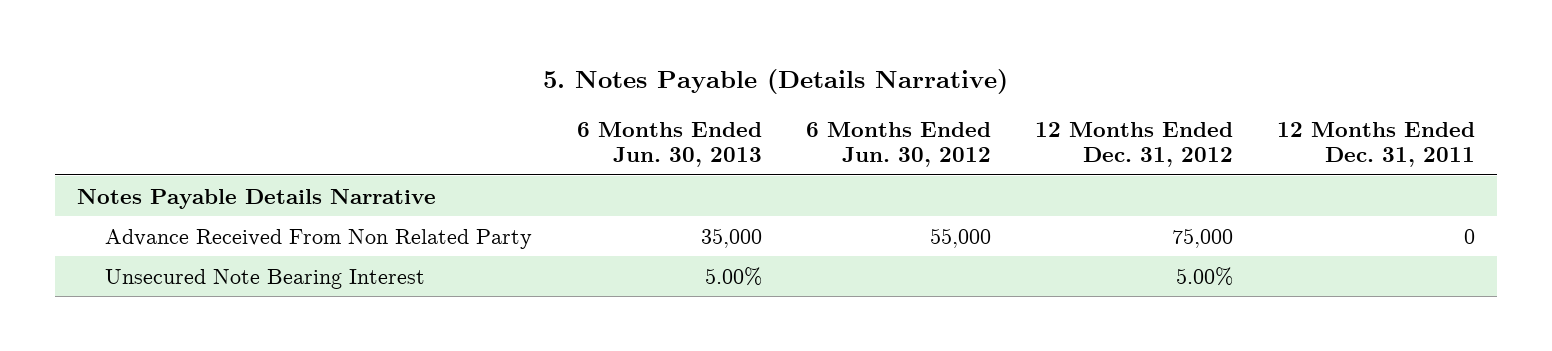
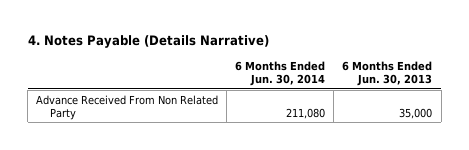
- 5. Notes Payable (Details Narrative)
+ 4. Notes Payable (Details Narrative)
- | 6 Months Ended Jun. 30, 2013 | 6 Months Ended Jun. 30, 2012 | 12 Months Ended Dec. 31, 2012 | 12 Months Ended Dec. 31, 2011
+ | 6 Months Ended Jun. 30, 2014 | 6 Months Ended Jun. 30, 2013
- Notes Payable Details Narrative
- Unsecured Note Bearing Interest | 5.00% | | 5.00% |

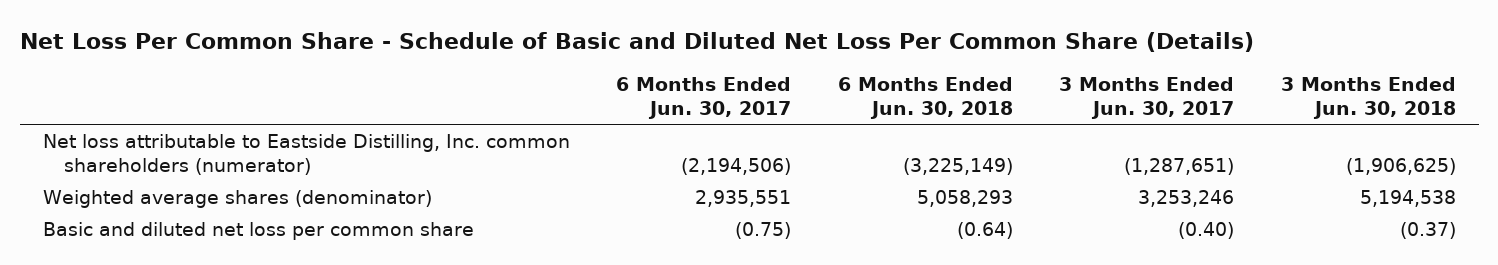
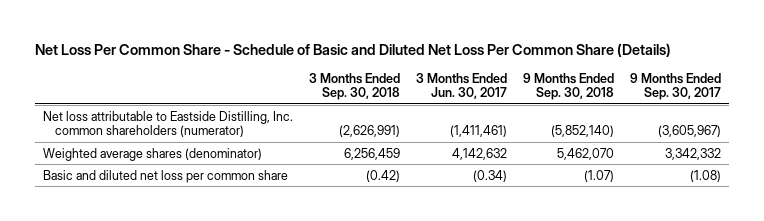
- | 6 Months Ended Jun. 30, 2017 | 6 Months Ended Jun. 30, 2018 | 3 Months Ended Jun. 30, 2017 | 3 Months Ended Jun. 30, 2018
+ | 3 Months Ended Sep. 30, 2018 | 3 Months Ended Jun. 30, 2017 | 9 Months Ended Sep. 30, 2018 | 9 Months Ended Sep. 30, 2017
- Net loss attributable to Eastside Distilling, Inc. common shareholders (numerator) | (2,194,506) | (3,225,149) | (1,287,651) | (1,906,625)
- Weighted average shares (denominator) | 2,935,551 | 5,058,293 | 3,253,246 | 5,194,538
- Basic and diluted net loss per common share | (0.75) | (0.64) | (0.40) | (0.37)
+ Net loss attributable to Eastside Distilling, Inc. common shareholders (numerator) | (2,626,991) | (1,411,461) | (5,852,140) | (3,605,967)
+ Weighted average shares (denominator) | 6,256,459 | 4,142,632 | 5,462,070 | 3,342,332
+ Basic and diluted net loss per common share | (0.42) | (0.34) | (1.07) | (1.08)

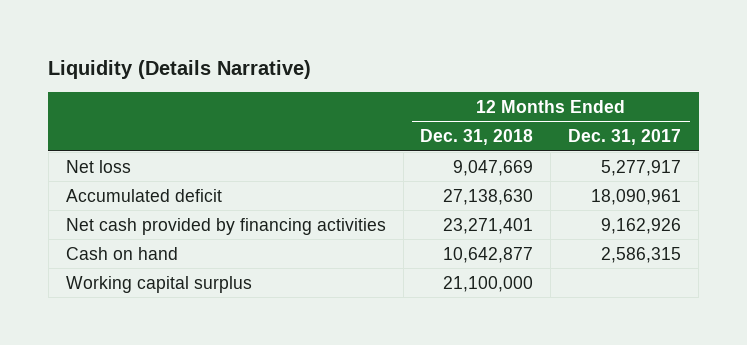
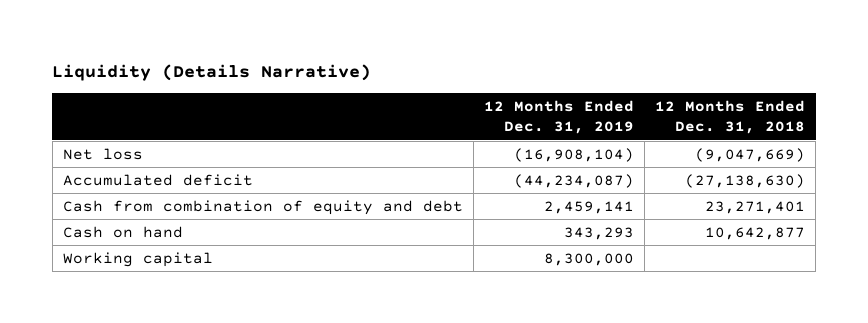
- | 12 Months Ended Dec. 31, 2018 | 12 Months Ended Dec. 31, 2017
+ | 12 Months Ended Dec. 31, 2019 | 12 Months Ended Dec. 31, 2018
- Net loss | 9,047,669 | 5,277,917
- Accumulated deficit | 27,138,630 | 18,090,961
- Net cash provided by financing activities | 23,271,401 | 9,162,926
+ Net loss | (16,908,104) | (9,047,669)
+ Accumulated deficit | (44,234,087) | (27,138,630)
+ Cash from combination of equity and debt | 2,459,141 | 23,271,401
- Working capital surplus | 21,100,000 |
+ Working capital | 8,300,000 |

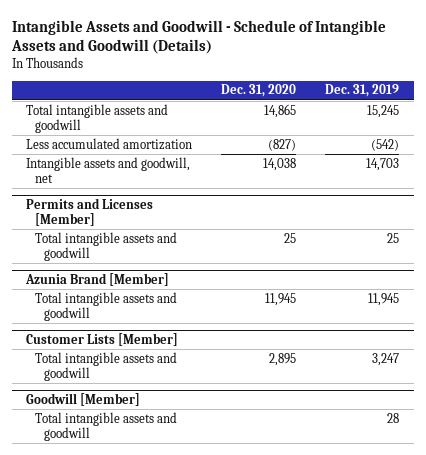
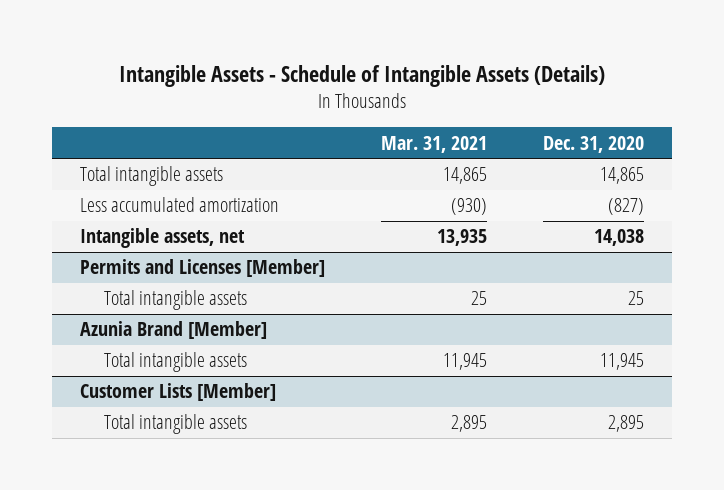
- Intangible Assets and Goodwill - Schedule of Intangible Assets and Goodwill (Details)
+ Intangible Assets - Schedule of Intangible Assets (Details)
- | Dec. 31, 2020 | Dec. 31, 2019
+ | Mar. 31, 2021 | Dec. 31, 2020
- Total intangible assets and goodwill | 14,865 | 15,245
+ Total intangible assets | 14,865 | 14,865
- Intangible assets and goodwill, net | 14,038 | 14,703
+ Intangible assets, net | 13,935 | 14,038
@ Permits and Licenses [Member]
- Total intangible assets and goodwill | 25 | 25
+ Total intangible assets | 25 | 25
@ Azunia Brand [Member]
- Total intangible assets and goodwill | 11,945 | 11,945
+ Total intangible assets | 11,945 | 11,945
@ Customer Lists [Member]
- Total intangible assets and goodwill | 2,895 | 3,247
- Goodwill [Member]
- Total intangible assets and goodwill | | 28
@ Customer Lists [Member]
+ Total intangible assets | 2,895 | 2,895

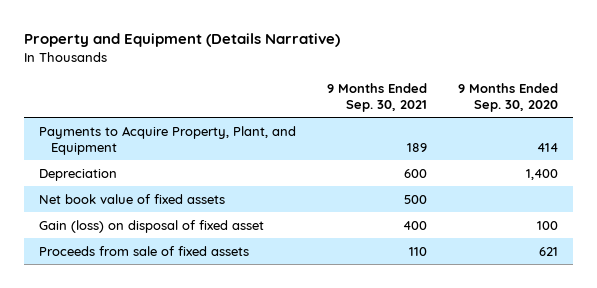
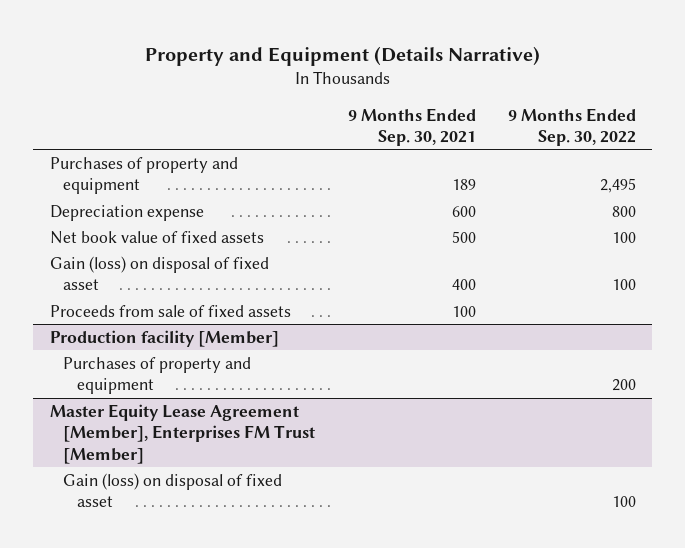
- | 9 Months Ended Sep. 30, 2021 | 9 Months Ended Sep. 30, 2020
+ | 9 Months Ended Sep. 30, 2021 | 9 Months Ended Sep. 30, 2022
- Payments to Acquire Property, Plant, and Equipment | 189 | 414
- Depreciation | 600 | 1,400
+ Purchases of property and equipment | 189 | 2,495
+ Depreciation expense | 600 | 800
- Proceeds from sale of fixed assets | 110 | 621
+ Proceeds from sale of fixed assets | 100 |
+ Production facility [Member]
+ Purchases of property and equipment | | 200
+ Master Equity Lease Agreement [Member], Enterprises FM Trust [Member]
+ Gain (loss) on disposal of fixed asset | | 100

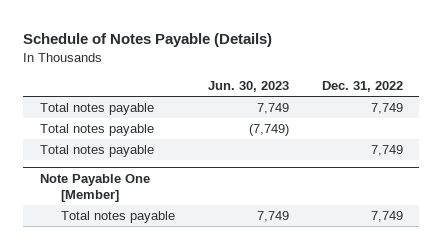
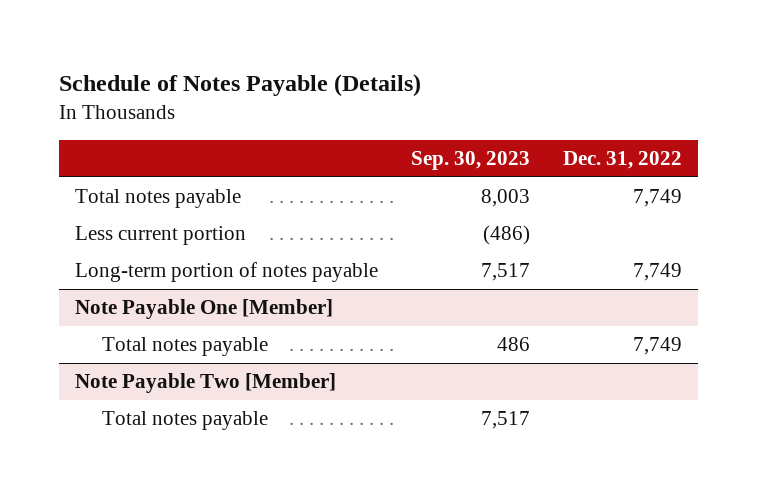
- | Jun. 30, 2023 | Dec. 31, 2022
+ | Sep. 30, 2023 | Dec. 31, 2022
- Total notes payable | (7,749) |
- Total notes payable | | 7,749
+ Less current portion | (486) |
+ Long-term portion of notes payable | 7,517 | 7,749
+ Note Payable Two [Member]
+ Total notes payable | 7,517 |

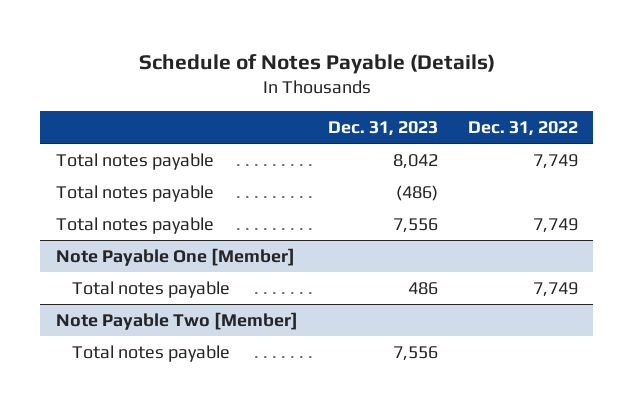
- | Sep. 30, 2023 | Dec. 31, 2022
+ | Dec. 31, 2023 | Dec. 31, 2022
- Less current portion | (486) |
- Long-term portion of notes payable | 7,517 | 7,749
+ Total notes payable | (486) |
+ Total notes payable | 7,556 | 7,749

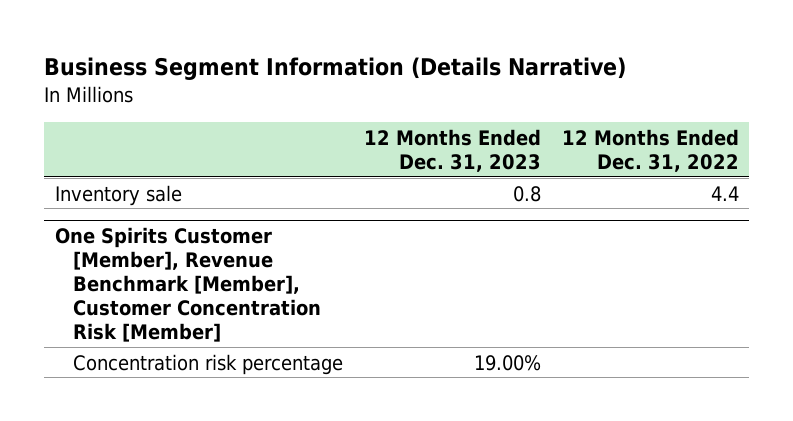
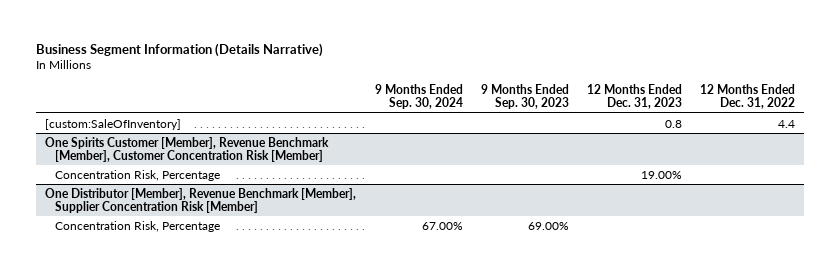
- | 12 Months Ended Dec. 31, 2023 | 12 Months Ended Dec. 31, 2022
+ | 9 Months Ended Sep. 30, 2024 | 9 Months Ended Sep. 30, 2023 | 12 Months Ended Dec. 31, 2023 | 12 Months Ended Dec. 31, 2022
- Inventory sale | 0.8 | 4.4
+ [custom:SaleOfInventory] | | | 0.8 | 4.4
@ One Spirits Customer [Member], Revenue Benchmark [Member], Customer Concentration Risk [Member]
- Concentration risk percentage | 19.00% |
+ Concentration Risk, Percentage | | | 19.00% |
+ One Distributor [Member], Revenue Benchmark [Member], Supplier Concentration Risk [Member]
+ Concentration Risk, Percentage | 67.00% | 69.00% | |

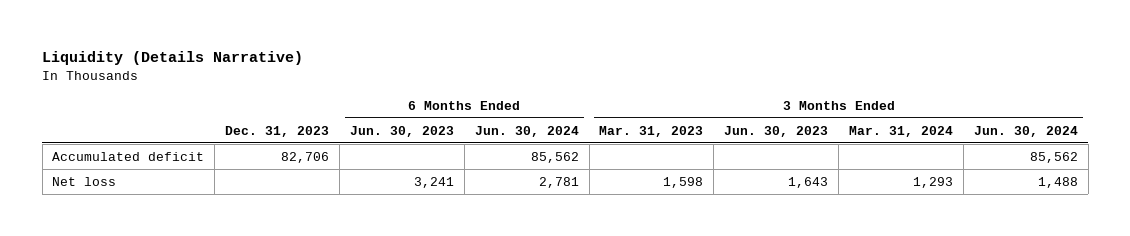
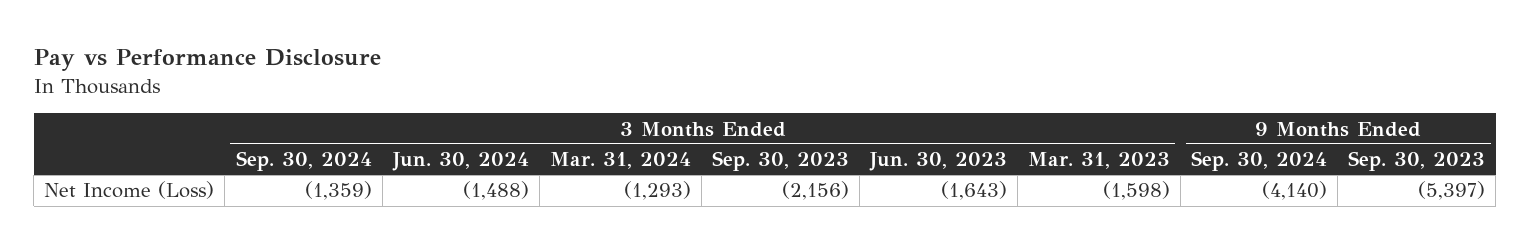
- Liquidity (Details Narrative)
+ Pay vs Performance Disclosure
- | Dec. 31, 2023 | 6 Months Ended Jun. 30, 2023 | 6 Months Ended Jun. 30, 2024 | 3 Months Ended Mar. 31, 2023 | 3 Months Ended Jun. 30, 2023 | 3 Months Ended Mar. 31, 2024 | 3 Months Ended Jun. 30, 2024
+ | 3 Months Ended Sep. 30, 2024 | 3 Months Ended Jun. 30, 2024 | 3 Months Ended Mar. 31, 2024 | 3 Months Ended Sep. 30, 2023 | 3 Months Ended Jun. 30, 2023 | 3 Months Ended Mar. 31, 2023 | 9 Months Ended Sep. 30, 2024 | 9 Months Ended Sep. 30, 2023
- Accumulated deficit | 82,706 | | 85,562 | | | | 85,562
- Net loss | | 3,241 | 2,781 | 1,598 | 1,643 | 1,293 | 1,488
+ Net Income (Loss) | (1,359) | (1,488) | (1,293) | (2,156) | (1,643) | (1,598) | (4,140) | (5,397)

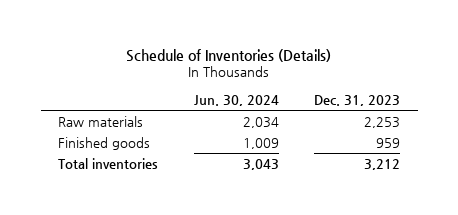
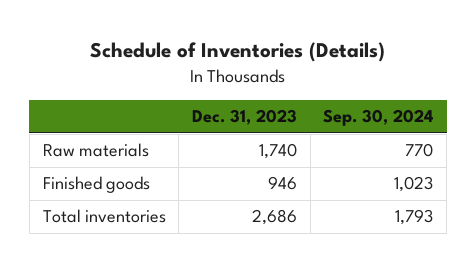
- | Jun. 30, 2024 | Dec. 31, 2023
+ | Dec. 31, 2023 | Sep. 30, 2024
- Raw materials | 2,034 | 2,253
- Finished goods | 1,009 | 959
- Total inventories | 3,043 | 3,212
+ Raw materials | 1,740 | 770
+ Finished goods | 946 | 1,023
+ Total inventories | 2,686 | 1,793

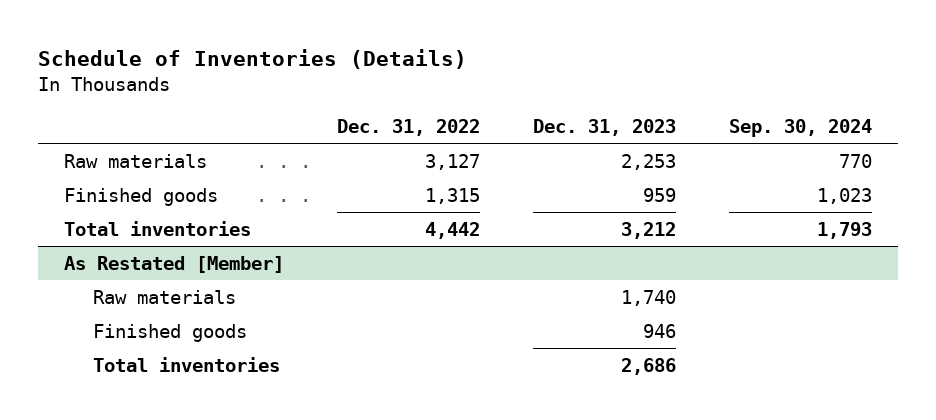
- | Dec. 31, 2023 | Sep. 30, 2024
+ | Dec. 31, 2022 | Dec. 31, 2023 | Sep. 30, 2024
- Raw materials | 1,740 | 770
- Finished goods | 946 | 1,023
- Total inventories | 2,686 | 1,793
+ Raw materials | 3,127 | 2,253 | 770
+ Finished goods | 1,315 | 959 | 1,023
+ Total inventories | 4,442 | 3,212 | 1,793
+ As Restated [Member]
+ Raw materials | | 1,740 |
+ Finished goods | | 946 |
+ Total inventories | | 2,686 |

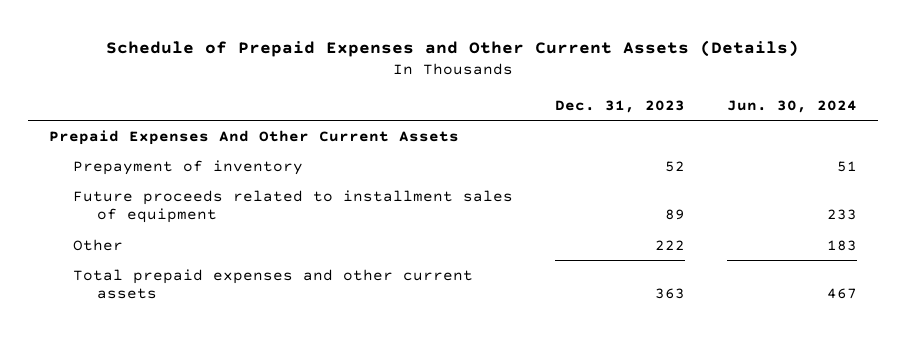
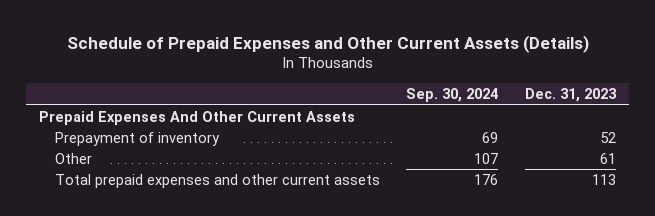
- | Dec. 31, 2023 | Jun. 30, 2024
+ | Sep. 30, 2024 | Dec. 31, 2023
- Future proceeds related to installment sales of equipment | 89 | 233
- Other | 222 | 183
- Total prepaid expenses and other current assets | 363 | 467
+ Other | 107 | 61
+ Total prepaid expenses and other current assets | 176 | 113

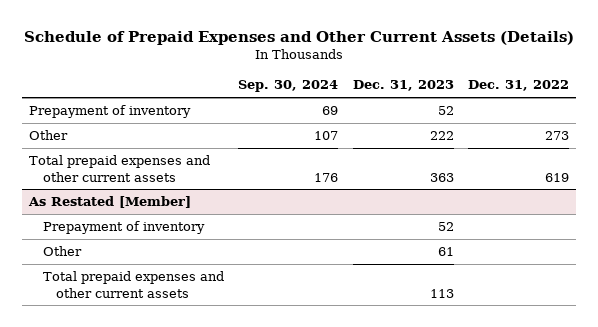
- | Sep. 30, 2024 | Dec. 31, 2023
+ | Sep. 30, 2024 | Dec. 31, 2023 | Dec. 31, 2022
- Prepaid Expenses And Other Current Assets
- Other | 107 | 61
- Total prepaid expenses and other current assets | 176 | 113
+ Other | 107 | 222 | 273
+ Total prepaid expenses and other current assets | 176 | 363 | 619
+ As Restated [Member]
+ Prepayment of inventory | | 52 |
+ Other | | 61 |
+ Total prepaid expenses and other current assets | | 113 |

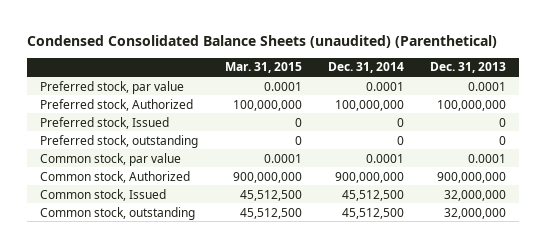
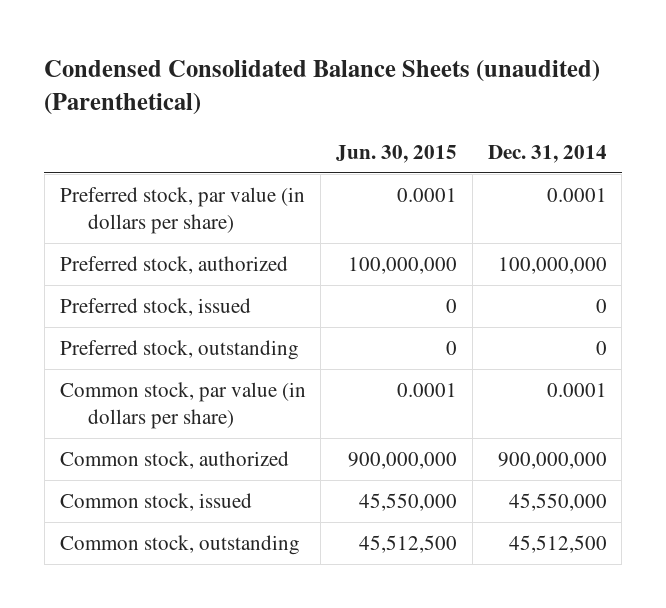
- | Mar. 31, 2015 | Dec. 31, 2014 | Dec. 31, 2013
+ | Jun. 30, 2015 | Dec. 31, 2014
- Preferred stock, par value | 0.0001 | 0.0001 | 0.0001
- Preferred stock, Authorized | 100,000,000 | 100,000,000 | 100,000,000
- Preferred stock, Issued | 0 | 0 | 0
+ Preferred stock, par value (in dollars per share) | 0.0001 | 0.0001
+ Preferred stock, authorized | 100,000,000 | 100,000,000
+ Preferred stock, issued | 0 | 0
- Common stock, par value | 0.0001 | 0.0001 | 0.0001
- Common stock, Authorized | 900,000,000 | 900,000,000 | 900,000,000
- Common stock, Issued | 45,512,500 | 45,512,500 | 32,000,000
+ Common stock, par value (in dollars per share) | 0.0001 | 0.0001
+ Common stock, authorized | 900,000,000 | 900,000,000
+ Common stock, issued | 45,550,000 | 45,550,000

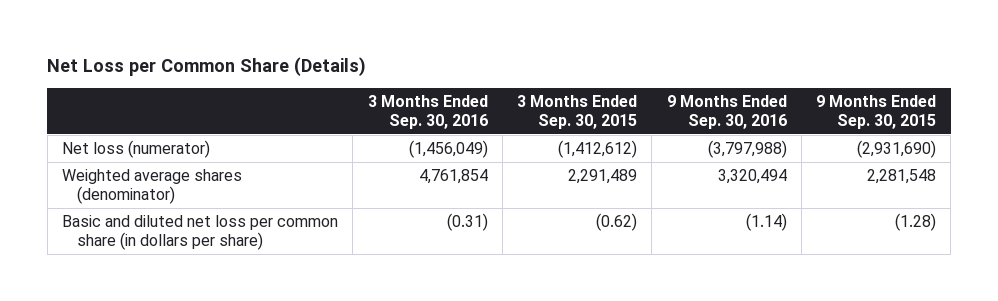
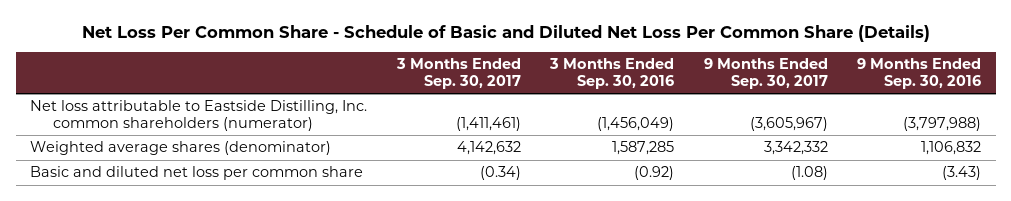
- Net Loss per Common Share (Details)
+ Net Loss Per Common Share - Schedule of Basic and Diluted Net Loss Per Common Share (Details)
- | 3 Months Ended Sep. 30, 2016 | 3 Months Ended Sep. 30, 2015 | 9 Months Ended Sep. 30, 2016 | 9 Months Ended Sep. 30, 2015
+ | 3 Months Ended Sep. 30, 2017 | 3 Months Ended Sep. 30, 2016 | 9 Months Ended Sep. 30, 2017 | 9 Months Ended Sep. 30, 2016
- Net loss (numerator) | (1,456,049) | (1,412,612) | (3,797,988) | (2,931,690)
- Weighted average shares (denominator) | 4,761,854 | 2,291,489 | 3,320,494 | 2,281,548
- Basic and diluted net loss per common share (in dollars per share) | (0.31) | (0.62) | (1.14) | (1.28)
+ Net loss attributable to Eastside Distilling, Inc. common shareholders (numerator) | (1,411,461) | (1,456,049) | (3,605,967) | (3,797,988)
+ Weighted average shares (denominator) | 4,142,632 | 1,587,285 | 3,342,332 | 1,106,832
+ Basic and diluted net loss per common share | (0.34) | (0.92) | (1.08) | (3.43)

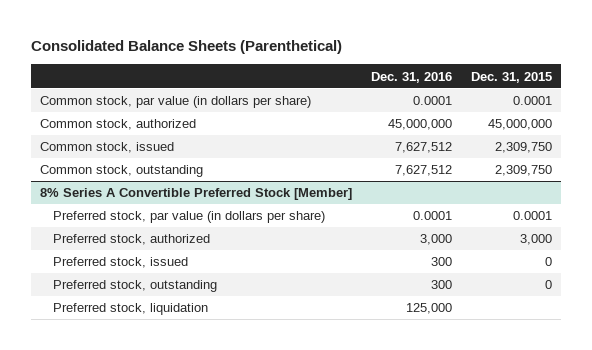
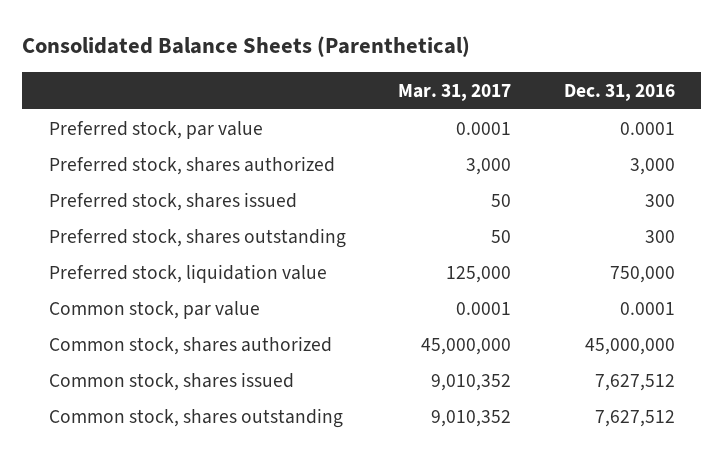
- | Dec. 31, 2016 | Dec. 31, 2015
+ | Mar. 31, 2017 | Dec. 31, 2016
- Common stock, par value (in dollars per share) | 0.0001 | 0.0001
- Common stock, authorized | 45,000,000 | 45,000,000
- Common stock, issued | 7,627,512 | 2,309,750
- Common stock, outstanding | 7,627,512 | 2,309,750
- 8% Series A Convertible Preferred Stock [Member]
- Preferred stock, par value (in dollars per share) | 0.0001 | 0.0001
- Preferred stock, authorized | 3,000 | 3,000
- Preferred stock, issued | 300 | 0
- Preferred stock, outstanding | 300 | 0
- Preferred stock, liquidation | 125,000 |
+ Preferred stock, par value | 0.0001 | 0.0001
+ Preferred stock, shares authorized | 3,000 | 3,000
+ Preferred stock, shares issued | 50 | 300
+ Preferred stock, shares outstanding | 50 | 300
+ Preferred stock, liquidation value | 125,000 | 750,000
+ Common stock, par value | 0.0001 | 0.0001
+ Common stock, shares authorized | 45,000,000 | 45,000,000
+ Common stock, shares issued | 9,010,352 | 7,627,512
+ Common stock, shares outstanding | 9,010,352 | 7,627,512

